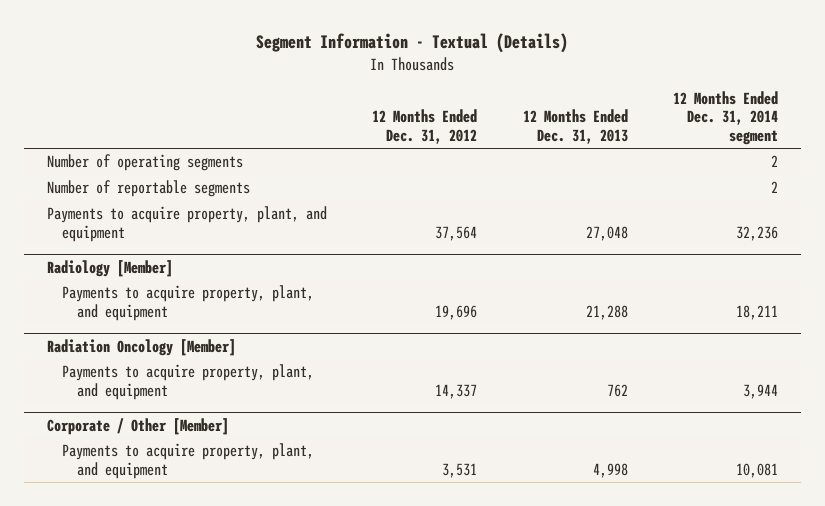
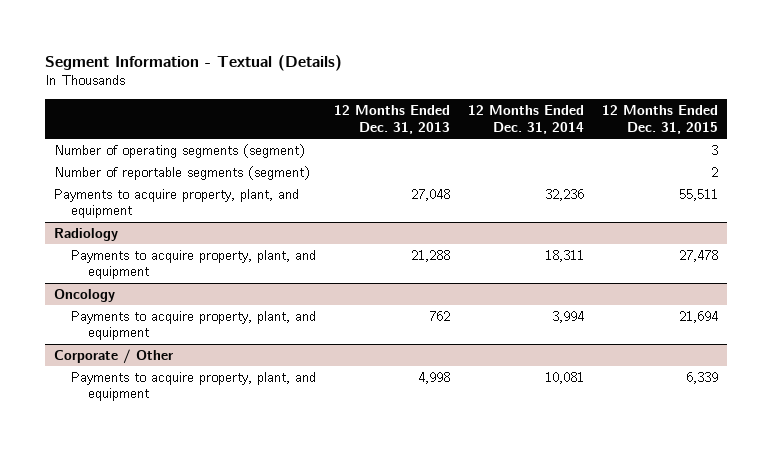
- | 12 Months Ended Dec. 31, 2012 | 12 Months Ended Dec. 31, 2013 | 12 Months Ended Dec. 31, 2014 segment
+ | 12 Months Ended Dec. 31, 2013 | 12 Months Ended Dec. 31, 2014 | 12 Months Ended Dec. 31, 2015
- Number of operating segments | | | 2
- Number of reportable segments | | | 2
+ Number of operating segments (segment) | | | 3
+ Number of reportable segments (segment) | | | 2
- Radiology [Member]
+ Radiology
- Radiation Oncology [Member]
+ Oncology
- Corporate / Other [Member]
+ Corporate / Other

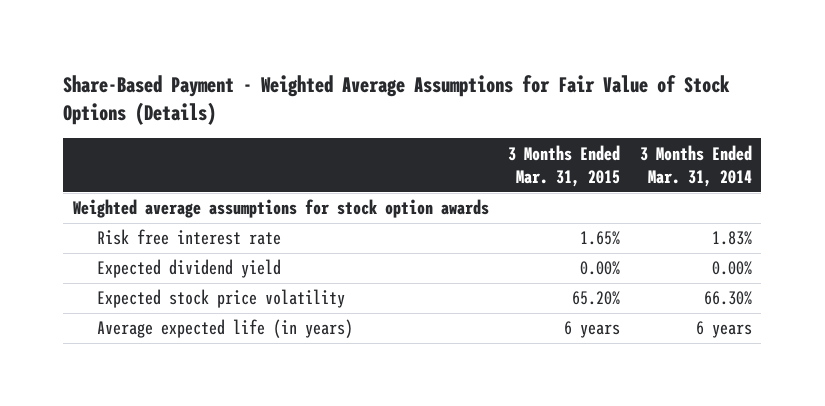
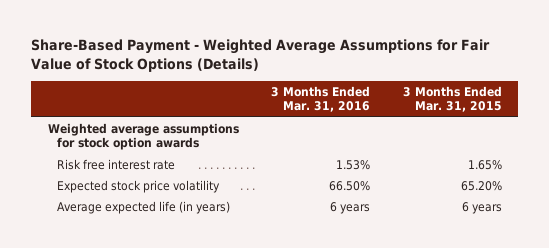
- | 3 Months Ended Mar. 31, 2015 | 3 Months Ended Mar. 31, 2014
+ | 3 Months Ended Mar. 31, 2016 | 3 Months Ended Mar. 31, 2015
- Expected dividend yield | 0.00% | 0.00%

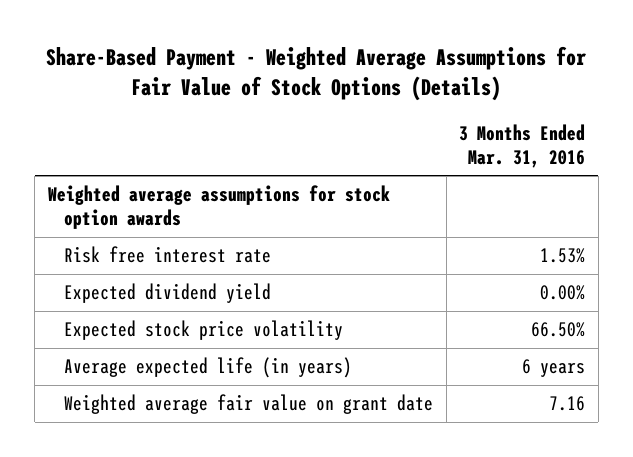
- | 3 Months Ended Mar. 31, 2016 | 3 Months Ended Mar. 31, 2015
+ | 3 Months Ended Mar. 31, 2016
+ Expected dividend yield | 0.00%
+ Weighted average fair value on grant date | 7.16

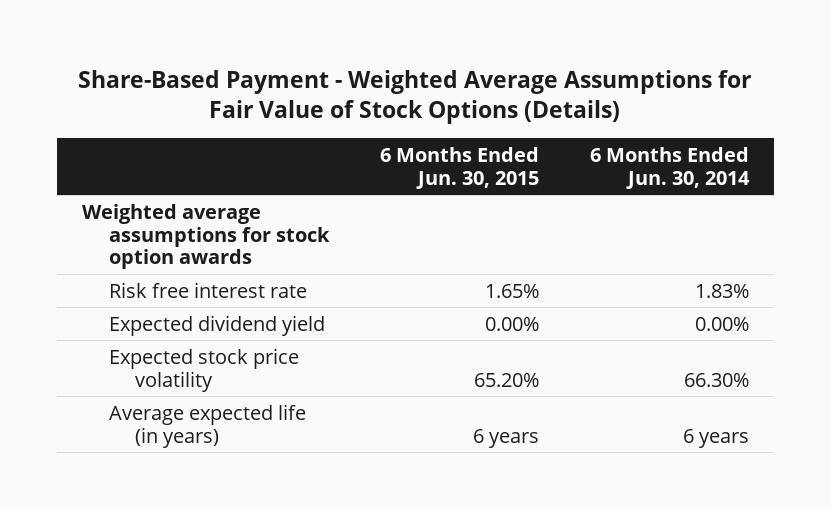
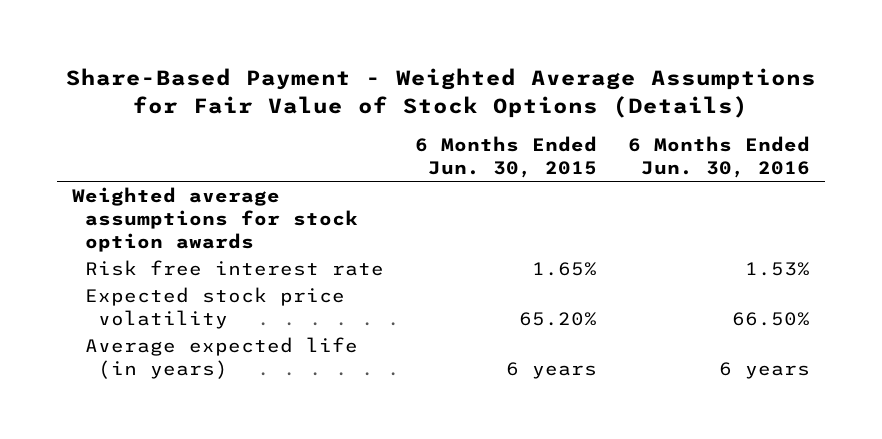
- | 6 Months Ended Jun. 30, 2015 | 6 Months Ended Jun. 30, 2014
+ | 6 Months Ended Jun. 30, 2015 | 6 Months Ended Jun. 30, 2016
- Expected dividend yield | 0.00% | 0.00%

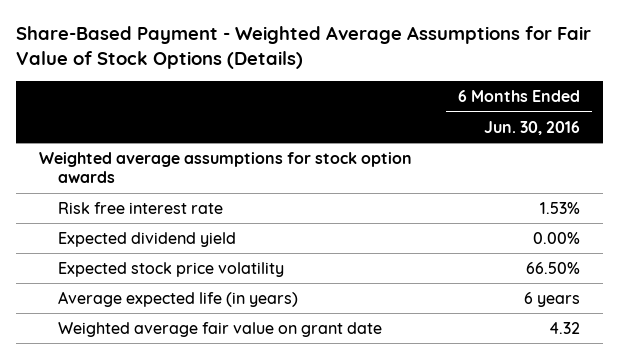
- | 6 Months Ended Jun. 30, 2015 | 6 Months Ended Jun. 30, 2016
+ | 6 Months Ended Jun. 30, 2016
+ Expected dividend yield | 0.00%
+ Weighted average fair value on grant date | 4.32

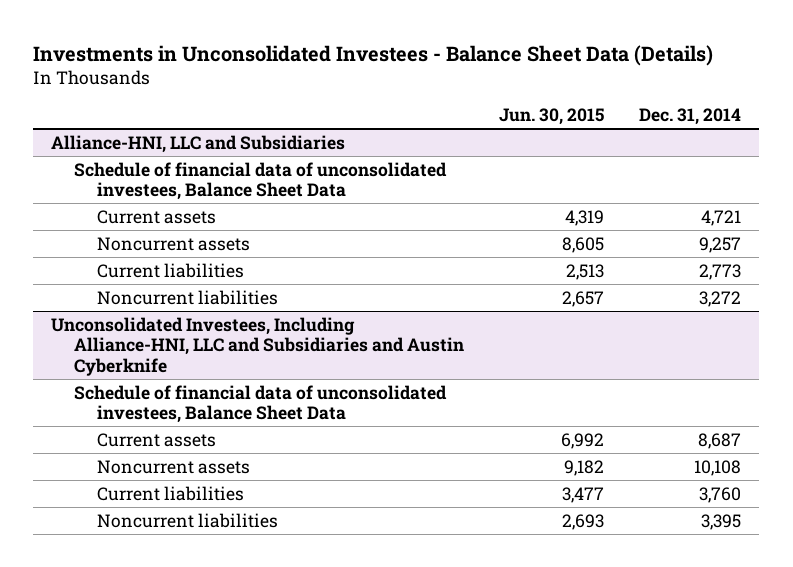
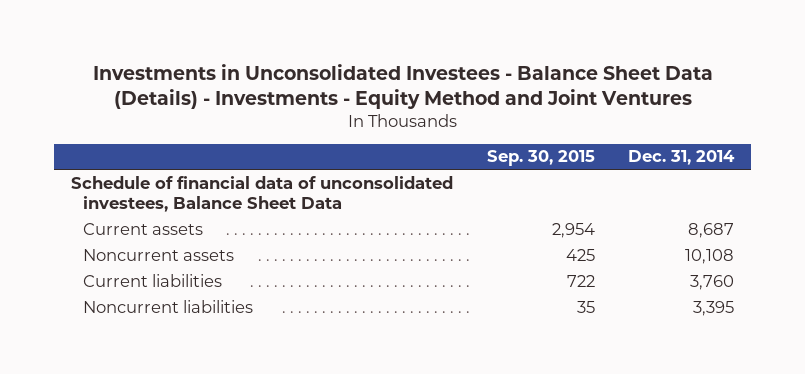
- Investments in Unconsolidated Investees - Balance Sheet Data (Details)
+ Investments in Unconsolidated Investees - Balance Sheet Data (Details) - Investments - Equity Method and Joint Ventures
- | Jun. 30, 2015 | Dec. 31, 2014
+ | Sep. 30, 2015 | Dec. 31, 2014
- Alliance-HNI, LLC and Subsidiaries
- Current assets | 4,319 | 4,721
- Noncurrent assets | 8,605 | 9,257
- Current liabilities | 2,513 | 2,773
- Noncurrent liabilities | 2,657 | 3,272
- Unconsolidated Investees, Including Alliance-HNI, LLC and Subsidiaries and Austin Cyberknife
- Schedule of financial data of unconsolidated investees, Balance Sheet Data

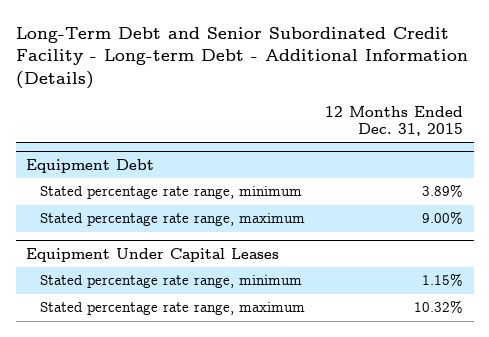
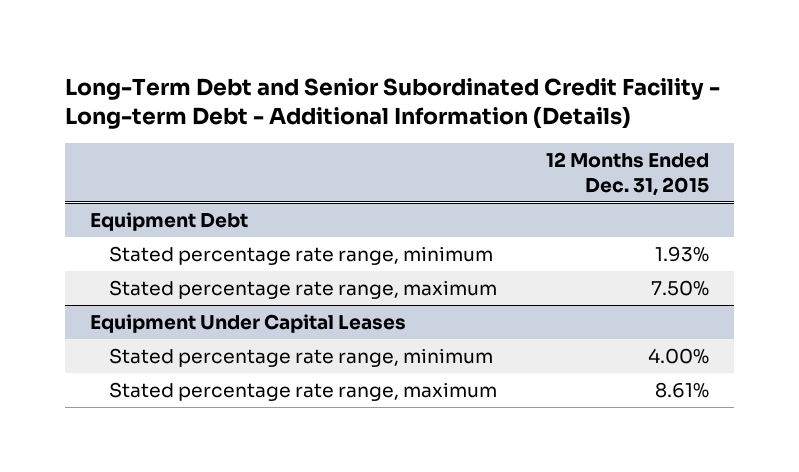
@ Equipment Debt
- Stated percentage rate range, minimum | 3.89%
- Stated percentage rate range, maximum | 9.00%
+ Stated percentage rate range, minimum | 1.93%
+ Stated percentage rate range, maximum | 7.50%
@ Equipment Under Capital Leases
- Stated percentage rate range, minimum | 1.15%
- Stated percentage rate range, maximum | 10.32%
+ Stated percentage rate range, minimum | 4.00%
+ Stated percentage rate range, maximum | 8.61%

